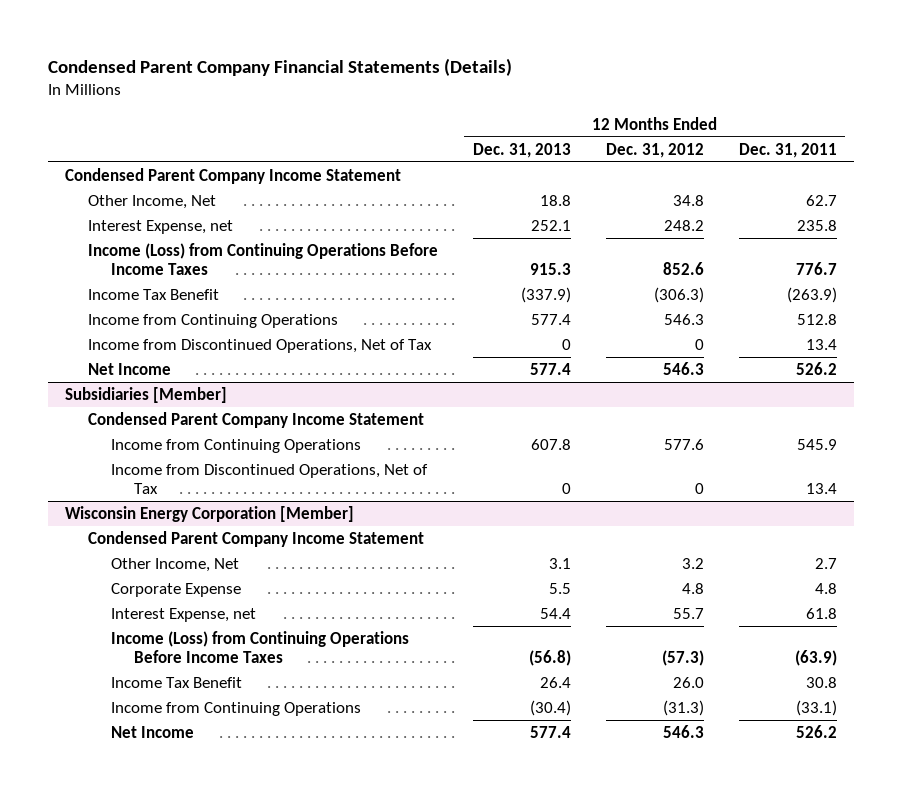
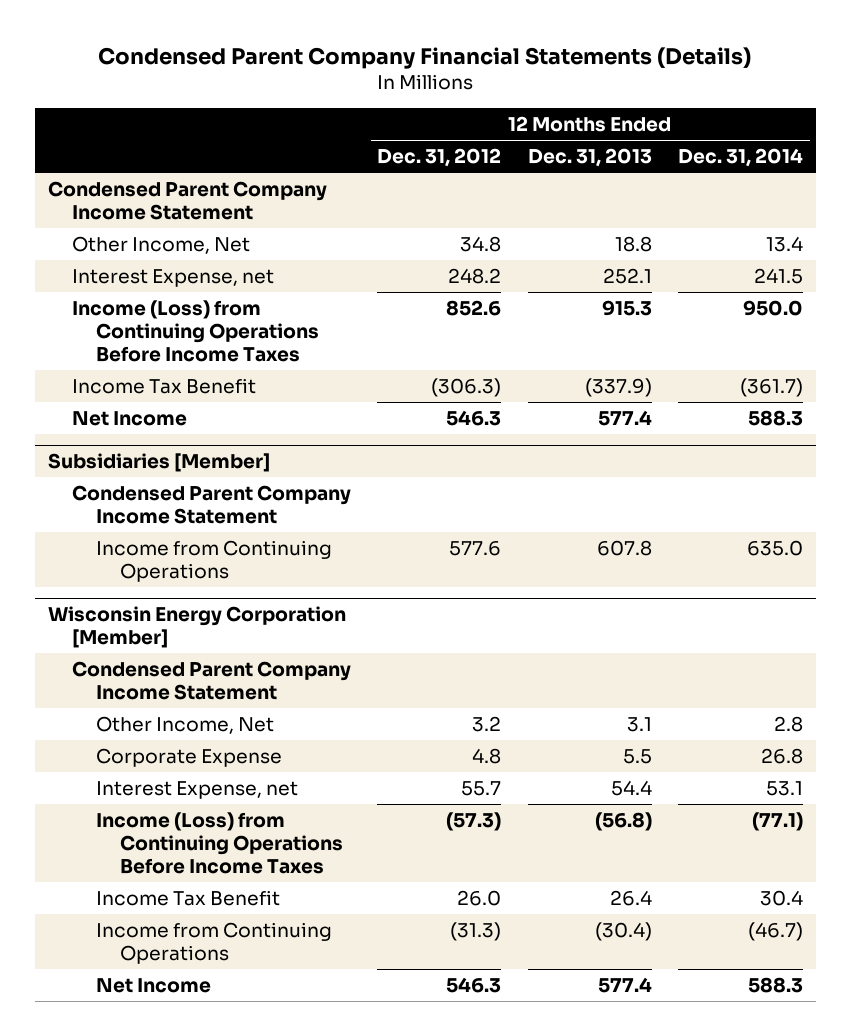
- | 12 Months Ended Dec. 31, 2013 | 12 Months Ended Dec. 31, 2012 | 12 Months Ended Dec. 31, 2011
+ | 12 Months Ended Dec. 31, 2012 | 12 Months Ended Dec. 31, 2013 | 12 Months Ended Dec. 31, 2014
- Income from Continuing Operations | 577.4 | 546.3 | 512.8
- Income from Discontinued Operations, Net of Tax | 0 | 0 | 13.4
@ Subsidiaries [Member]
- Income from Discontinued Operations, Net of Tax | 0 | 0 | 13.4

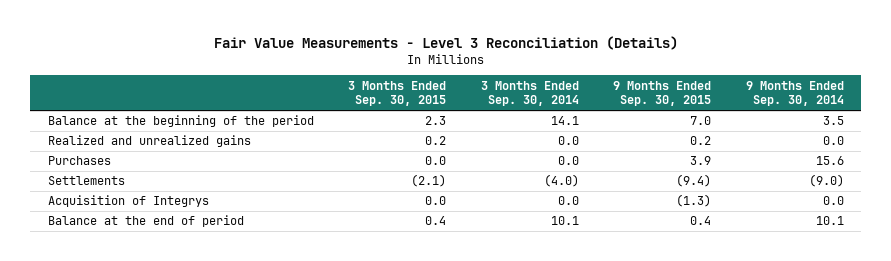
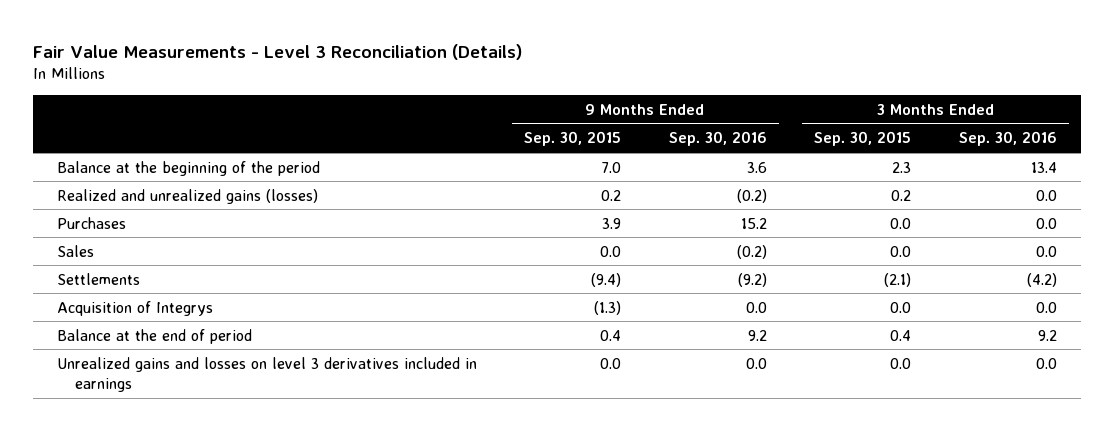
- | 3 Months Ended Sep. 30, 2015 | 3 Months Ended Sep. 30, 2014 | 9 Months Ended Sep. 30, 2015 | 9 Months Ended Sep. 30, 2014
+ | 9 Months Ended Sep. 30, 2015 | 9 Months Ended Sep. 30, 2016 | 3 Months Ended Sep. 30, 2015 | 3 Months Ended Sep. 30, 2016
- Realized and unrealized gains | 0.2 | 0.0 | 0.2 | 0.0
+ Realized and unrealized gains (losses) | 0.2 | (0.2) | 0.2 | 0.0
+ Sales | 0.0 | (0.2) | 0.0 | 0.0
+ Unrealized gains and losses on level 3 derivatives included in earnings | 0.0 | 0.0 | 0.0 | 0.0

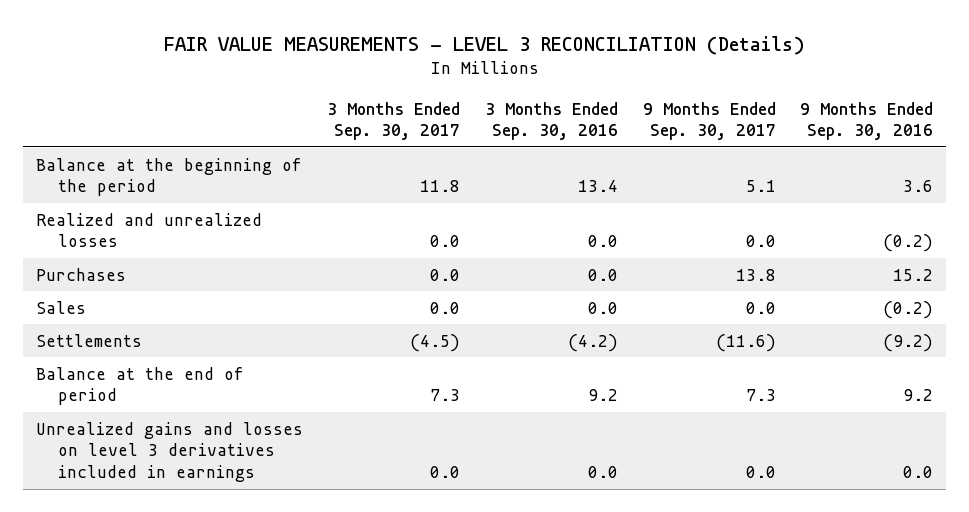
- Fair Value Measurements - Level 3 Reconciliation (Details)
+ FAIR VALUE MEASUREMENTS - LEVEL 3 RECONCILIATION (Details)
- | 9 Months Ended Sep. 30, 2015 | 9 Months Ended Sep. 30, 2016 | 3 Months Ended Sep. 30, 2015 | 3 Months Ended Sep. 30, 2016
+ | 3 Months Ended Sep. 30, 2017 | 3 Months Ended Sep. 30, 2016 | 9 Months Ended Sep. 30, 2017 | 9 Months Ended Sep. 30, 2016
- Realized and unrealized gains (losses) | 0.2 | (0.2) | 0.2 | 0.0
+ Realized and unrealized losses | 0.0 | 0.0 | 0.0 | (0.2)
- Acquisition of Integrys | (1.3) | 0.0 | 0.0 | 0.0

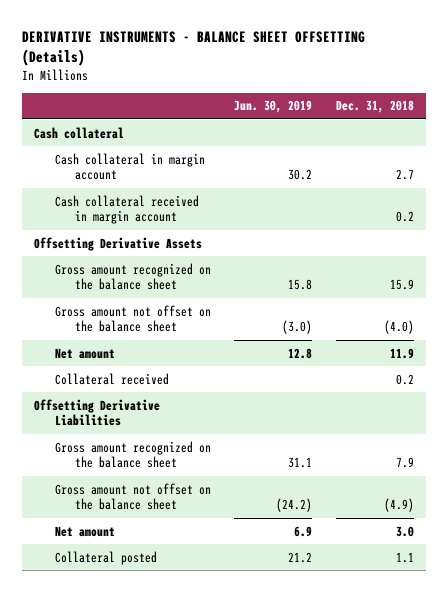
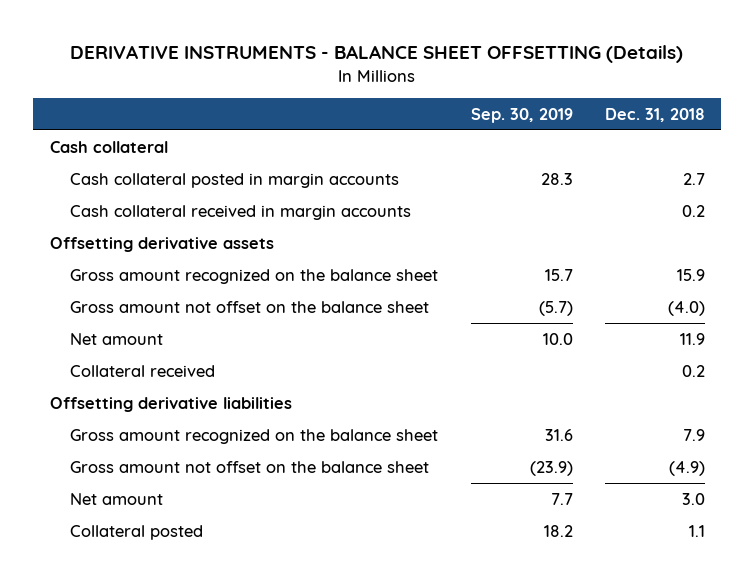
- | Jun. 30, 2019 | Dec. 31, 2018
+ | Sep. 30, 2019 | Dec. 31, 2018
- Cash collateral in margin account | 30.2 | 2.7
- Cash collateral received in margin account | | 0.2
- Offsetting Derivative Assets
+ Cash collateral posted in margin accounts | 28.3 | 2.7
+ Cash collateral received in margin accounts | | 0.2
+ Offsetting derivative assets
- Offsetting Derivative Liabilities
+ Offsetting derivative liabilities

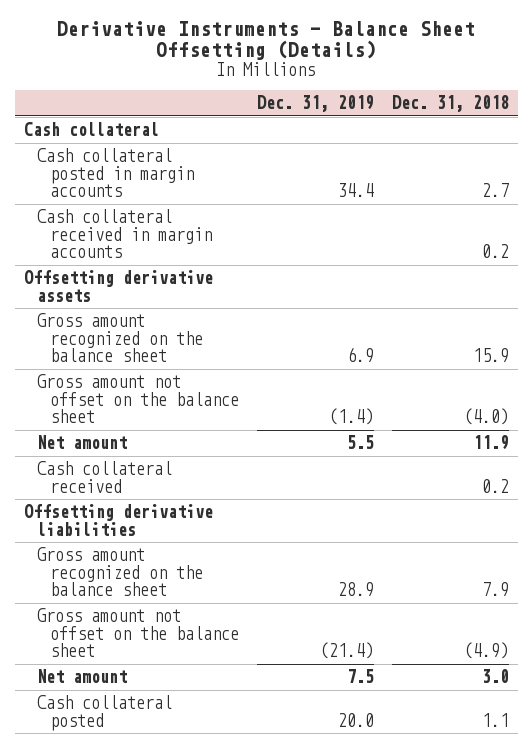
- DERIVATIVE INSTRUMENTS - BALANCE SHEET OFFSETTING (Details)
+ Derivative Instruments - Balance Sheet Offsetting (Details)
- | Sep. 30, 2019 | Dec. 31, 2018
+ | Dec. 31, 2019 | Dec. 31, 2018
- Collateral received | | 0.2
+ Cash collateral received | | 0.2
- Collateral posted | 18.2 | 1.1
+ Cash collateral posted | 20.0 | 1.1

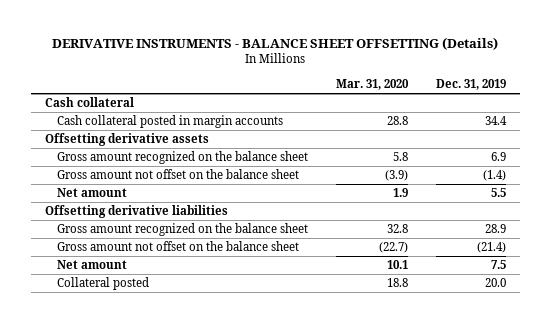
- Derivative Instruments - Balance Sheet Offsetting (Details)
+ DERIVATIVE INSTRUMENTS - BALANCE SHEET OFFSETTING (Details)
- | Dec. 31, 2019 | Dec. 31, 2018
+ | Mar. 31, 2020 | Dec. 31, 2019
- Cash collateral received in margin accounts | | 0.2
- Cash collateral received | | 0.2
- Cash collateral posted | 20.0 | 1.1
+ Collateral posted | 18.8 | 20.0

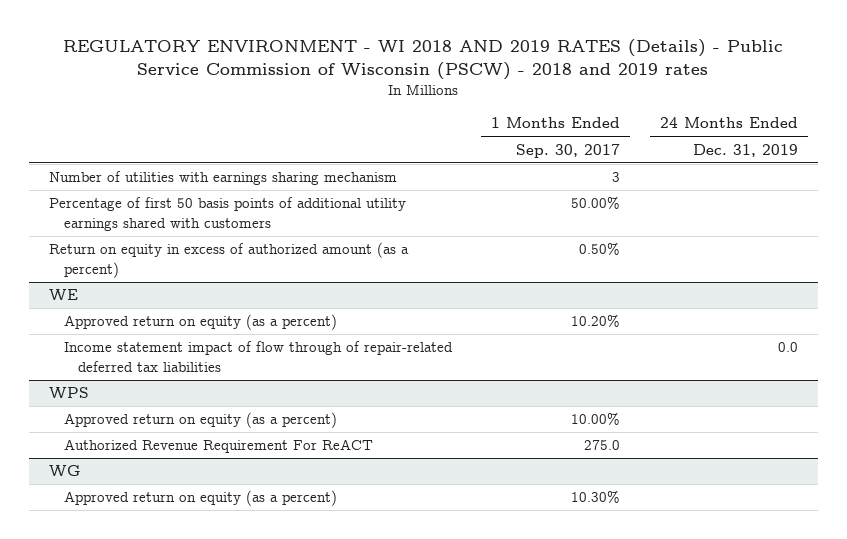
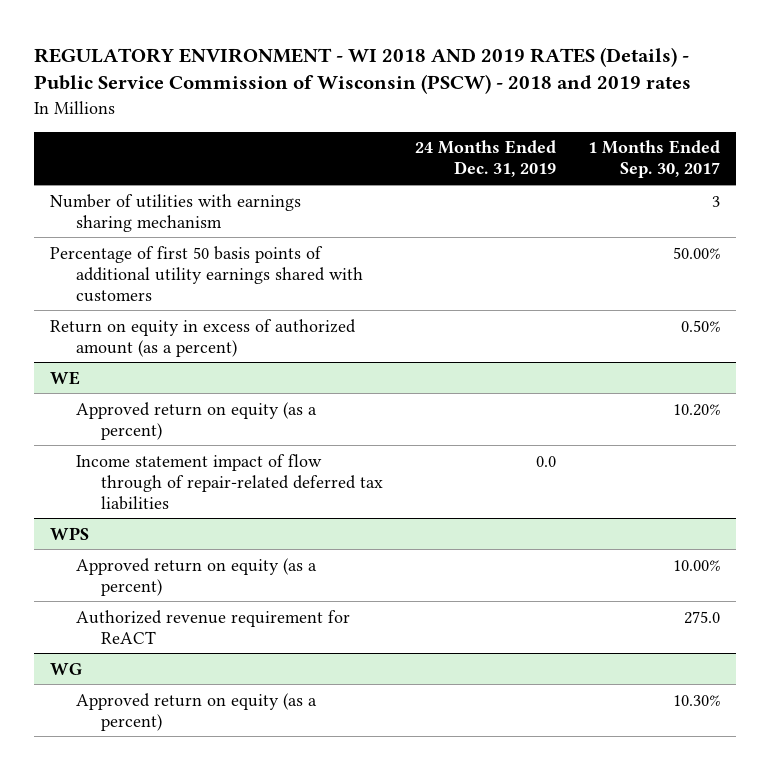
- | 1 Months Ended Sep. 30, 2017 | 24 Months Ended Dec. 31, 2019
+ | 24 Months Ended Dec. 31, 2019 | 1 Months Ended Sep. 30, 2017
@ WPS
- Authorized Revenue Requirement For ReACT | 275.0 |
+ Authorized revenue requirement for ReACT | | 275.0

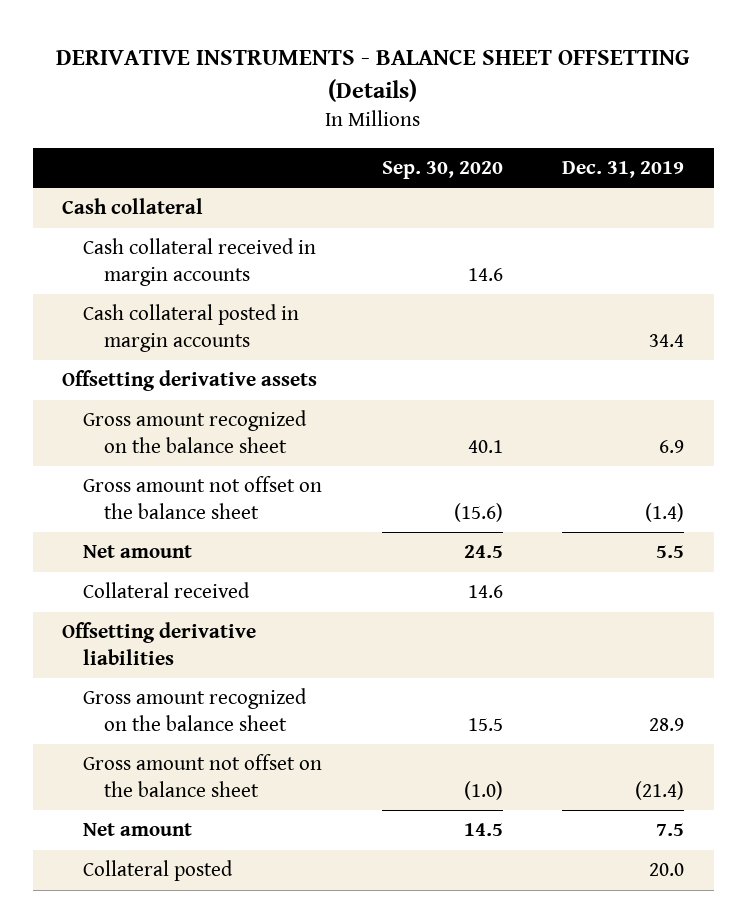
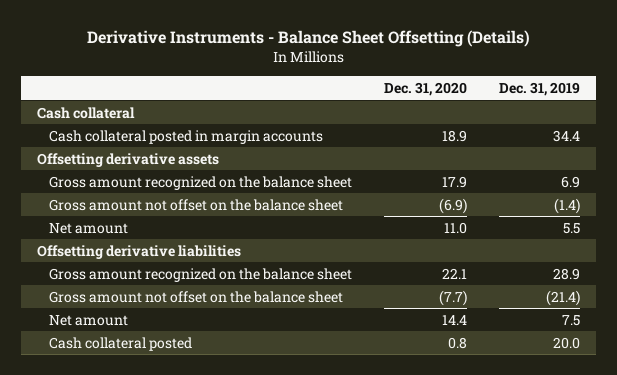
- DERIVATIVE INSTRUMENTS - BALANCE SHEET OFFSETTING (Details)
+ Derivative Instruments - Balance Sheet Offsetting (Details)
- | Sep. 30, 2020 | Dec. 31, 2019
+ | Dec. 31, 2020 | Dec. 31, 2019
- Cash collateral received in margin accounts | 14.6 |
- Collateral received | 14.6 |
- Collateral posted | | 20.0
+ Cash collateral posted | 0.8 | 20.0

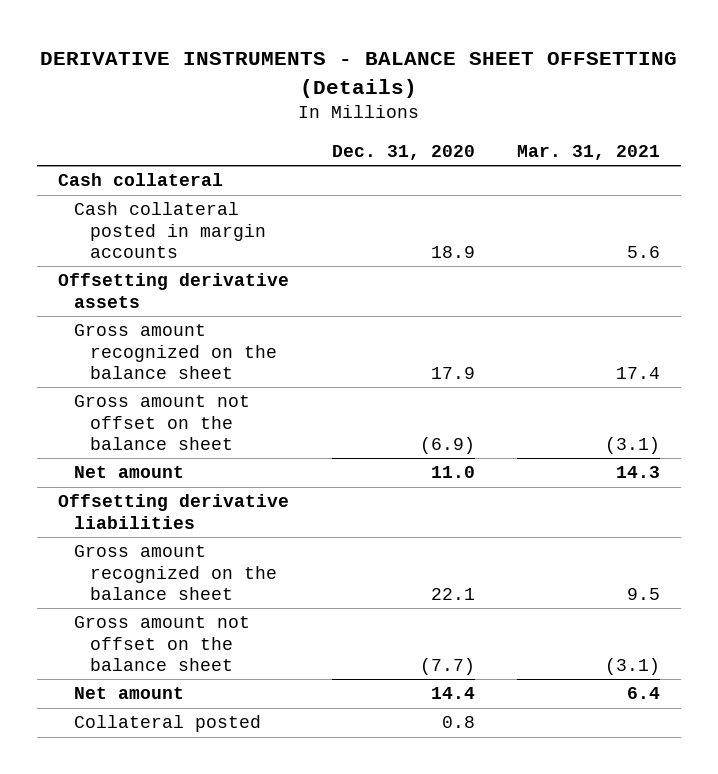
- Derivative Instruments - Balance Sheet Offsetting (Details)
+ DERIVATIVE INSTRUMENTS - BALANCE SHEET OFFSETTING (Details)
- | Dec. 31, 2020 | Dec. 31, 2019
+ | Dec. 31, 2020 | Mar. 31, 2021
- Cash collateral posted | 0.8 | 20.0
+ Collateral posted | 0.8 |

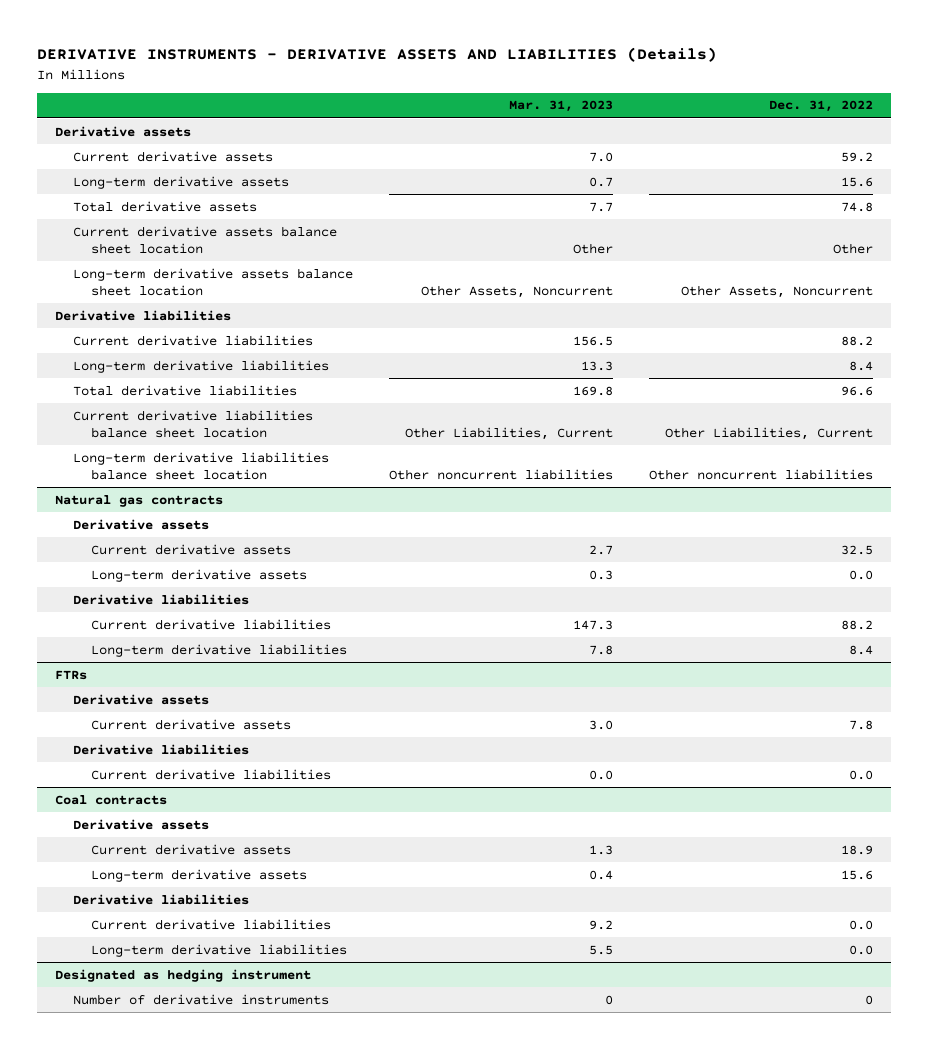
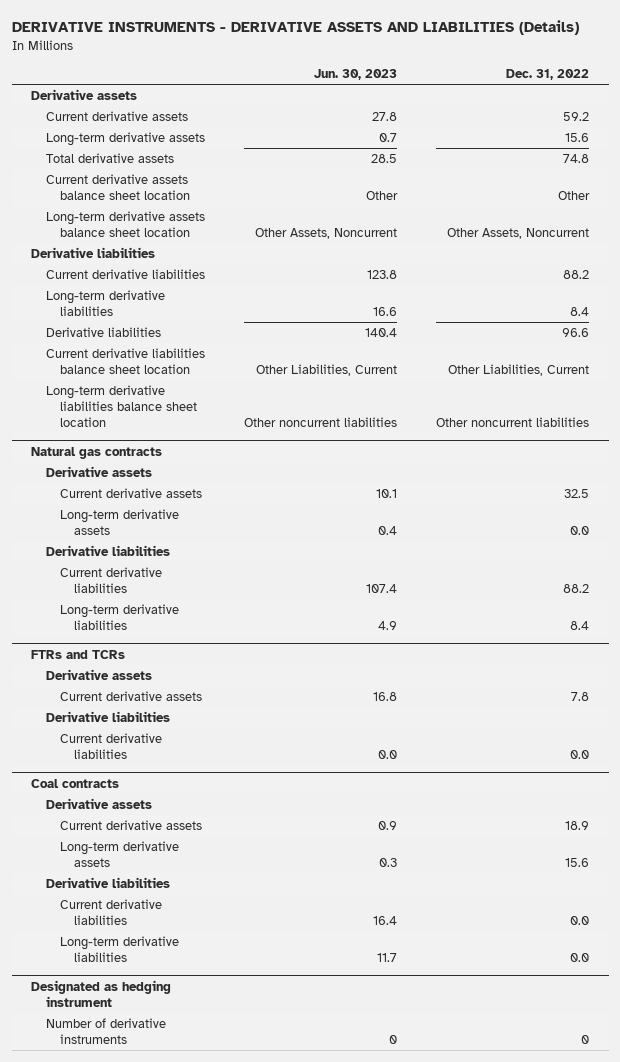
- | Mar. 31, 2023 | Dec. 31, 2022
+ | Jun. 30, 2023 | Dec. 31, 2022
- Total derivative liabilities | 169.8 | 96.6
+ Derivative liabilities | 140.4 | 96.6
- FTRs
+ FTRs and TCRs

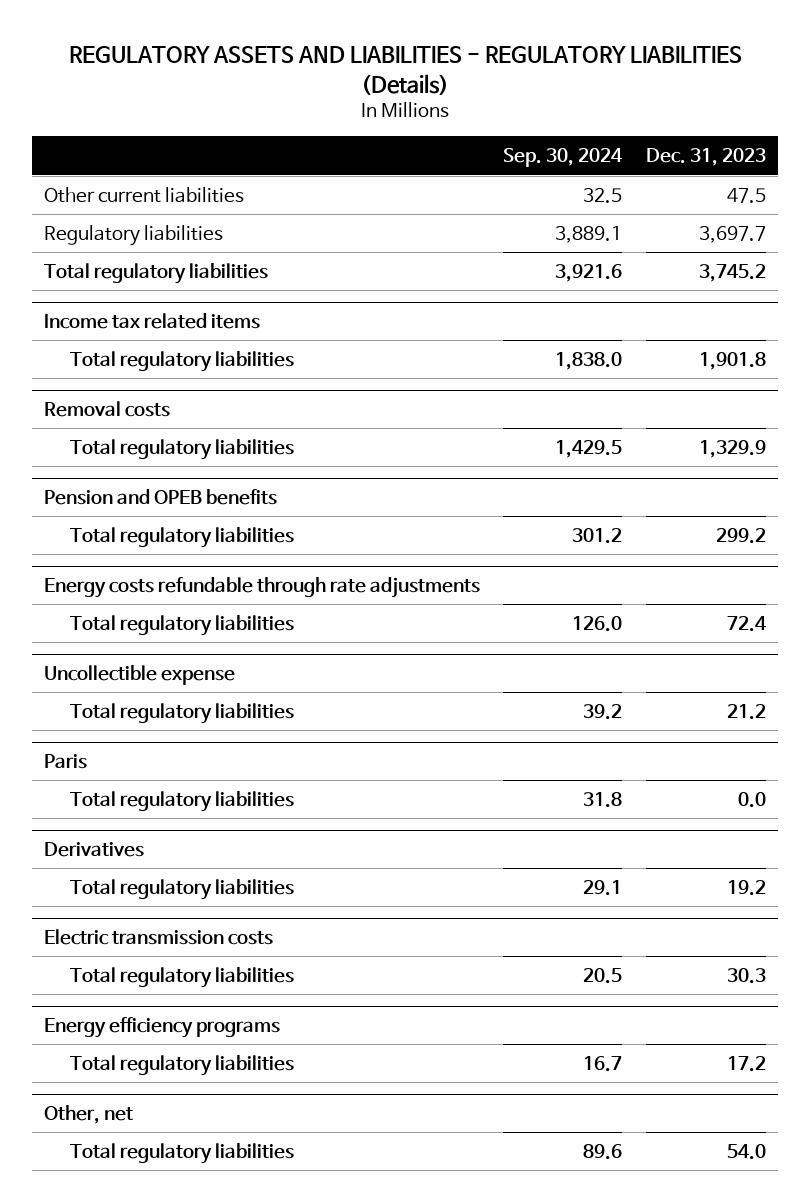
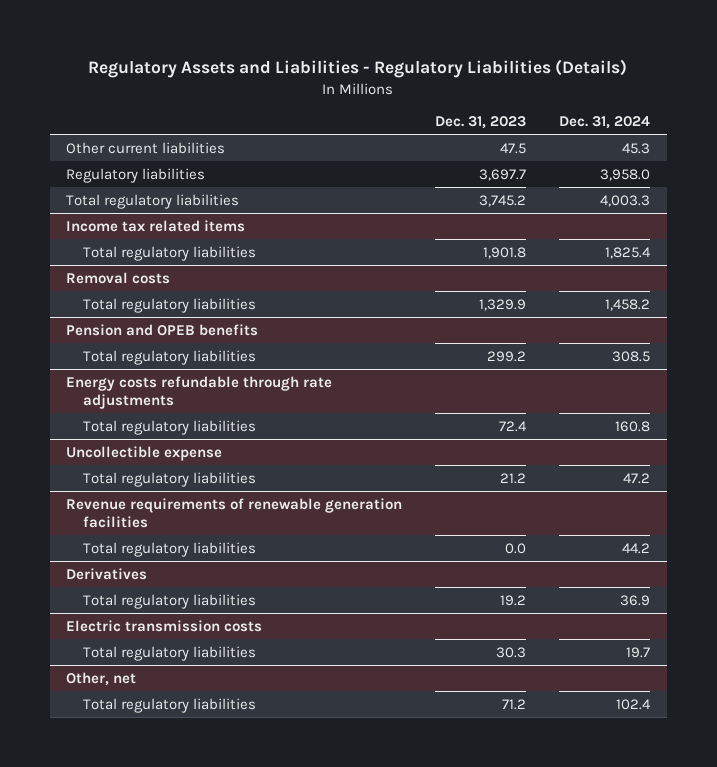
- REGULATORY ASSETS AND LIABILITIES - REGULATORY LIABILITIES (Details)
+ Regulatory Assets and Liabilities - Regulatory Liabilities (Details)
- | Sep. 30, 2024 | Dec. 31, 2023
+ | Dec. 31, 2023 | Dec. 31, 2024
- Paris
+ Revenue requirements of renewable generation facilities
- Energy efficiency programs
- Total regulatory liabilities | 16.7 | 17.2
@ Other, net
- Total regulatory liabilities | 89.6 | 54.0
+ Total regulatory liabilities | 71.2 | 102.4

